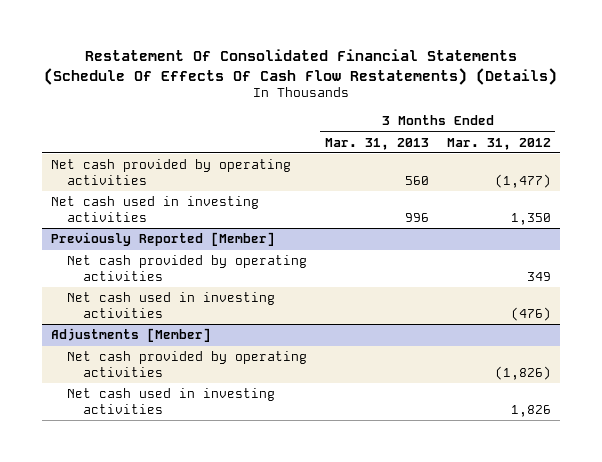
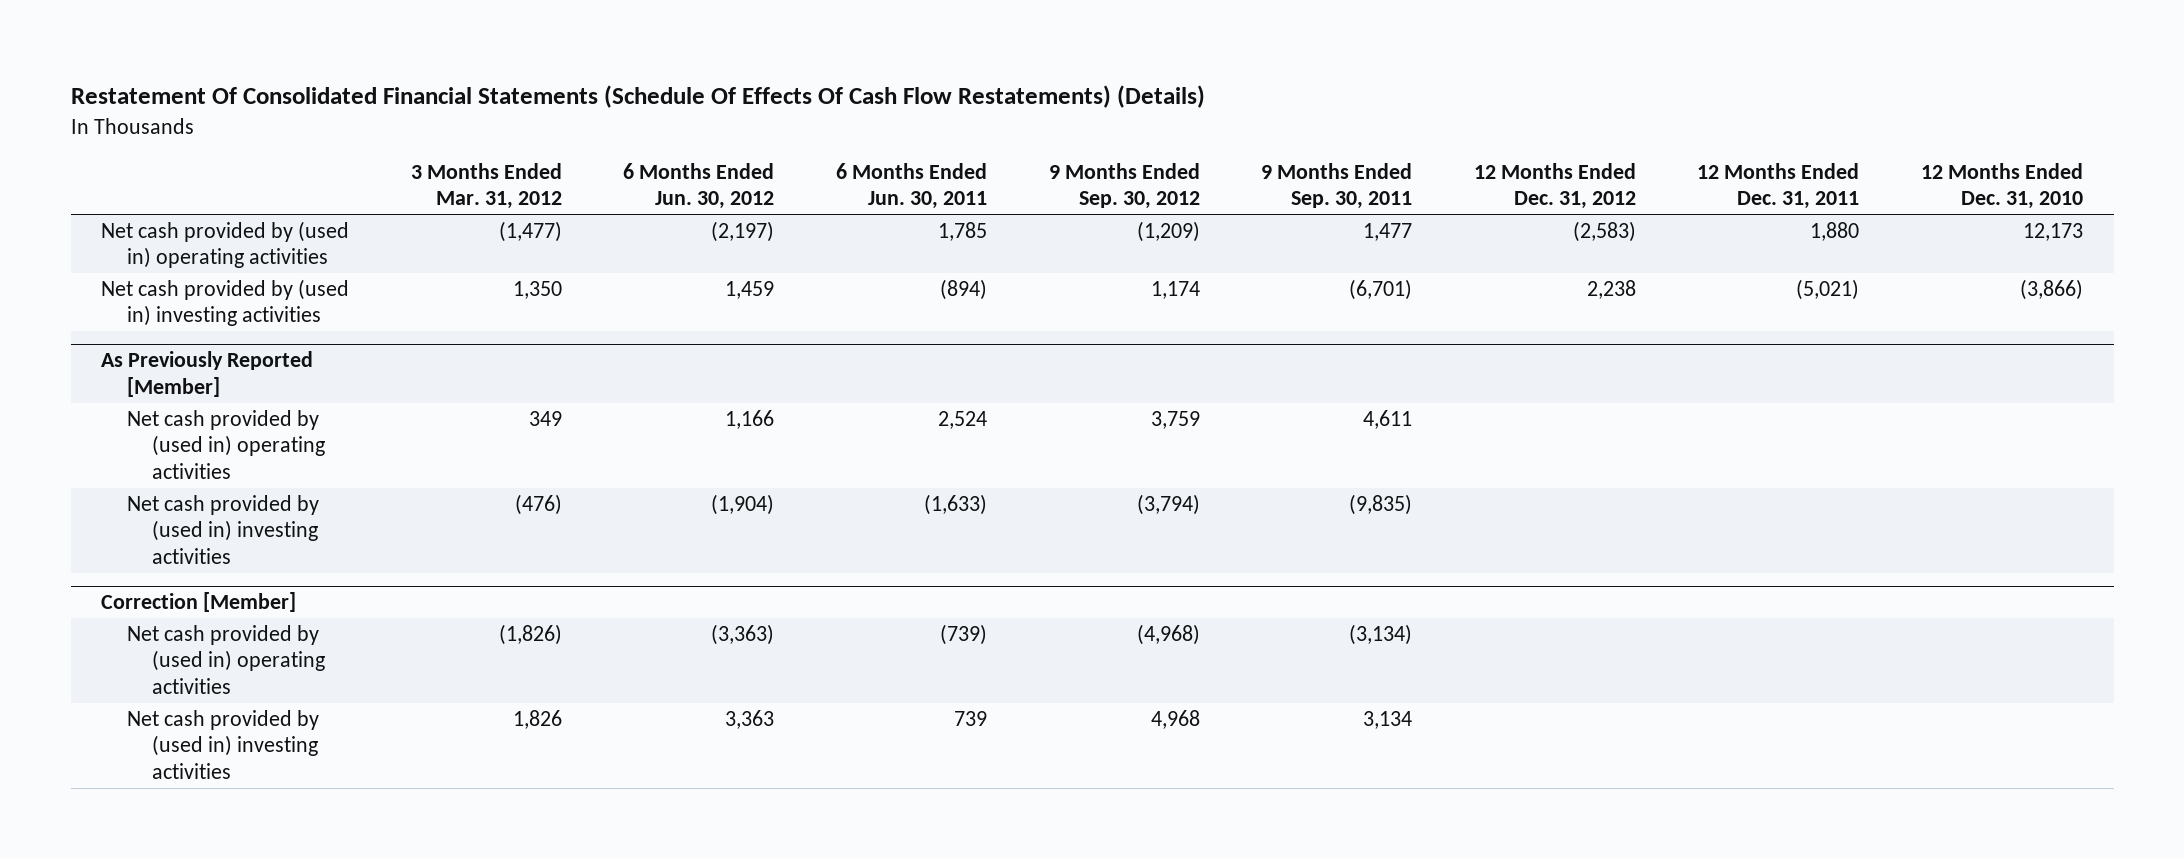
- | 3 Months Ended Mar. 31, 2013 | 3 Months Ended Mar. 31, 2012
+ | 3 Months Ended Mar. 31, 2012 | 6 Months Ended Jun. 30, 2012 | 6 Months Ended Jun. 30, 2011 | 9 Months Ended Sep. 30, 2012 | 9 Months Ended Sep. 30, 2011 | 12 Months Ended Dec. 31, 2012 | 12 Months Ended Dec. 31, 2011 | 12 Months Ended Dec. 31, 2010
- Net cash provided by operating activities | 560 | (1,477)
- Net cash used in investing activities | 996 | 1,350
- Previously Reported [Member]
- Net cash provided by operating activities | | 349
- Net cash used in investing activities | | (476)
- Adjustments [Member]
- Net cash provided by operating activities | | (1,826)
- Net cash used in investing activities | | 1,826
+ Net cash provided by (used in) operating activities | (1,477) | (2,197) | 1,785 | (1,209) | 1,477 | (2,583) | 1,880 | 12,173
+ Net cash provided by (used in) investing activities | 1,350 | 1,459 | (894) | 1,174 | (6,701) | 2,238 | (5,021) | (3,866)
+ As Previously Reported [Member]
+ Net cash provided by (used in) operating activities | 349 | 1,166 | 2,524 | 3,759 | 4,611 | | |
+ Net cash provided by (used in) investing activities | (476) | (1,904) | (1,633) | (3,794) | (9,835) | | |
+ Correction [Member]
+ Net cash provided by (used in) operating activities | (1,826) | (3,363) | (739) | (4,968) | (3,134) | | |
+ Net cash provided by (used in) investing activities | 1,826 | 3,363 | 739 | 4,968 | 3,134 | | |

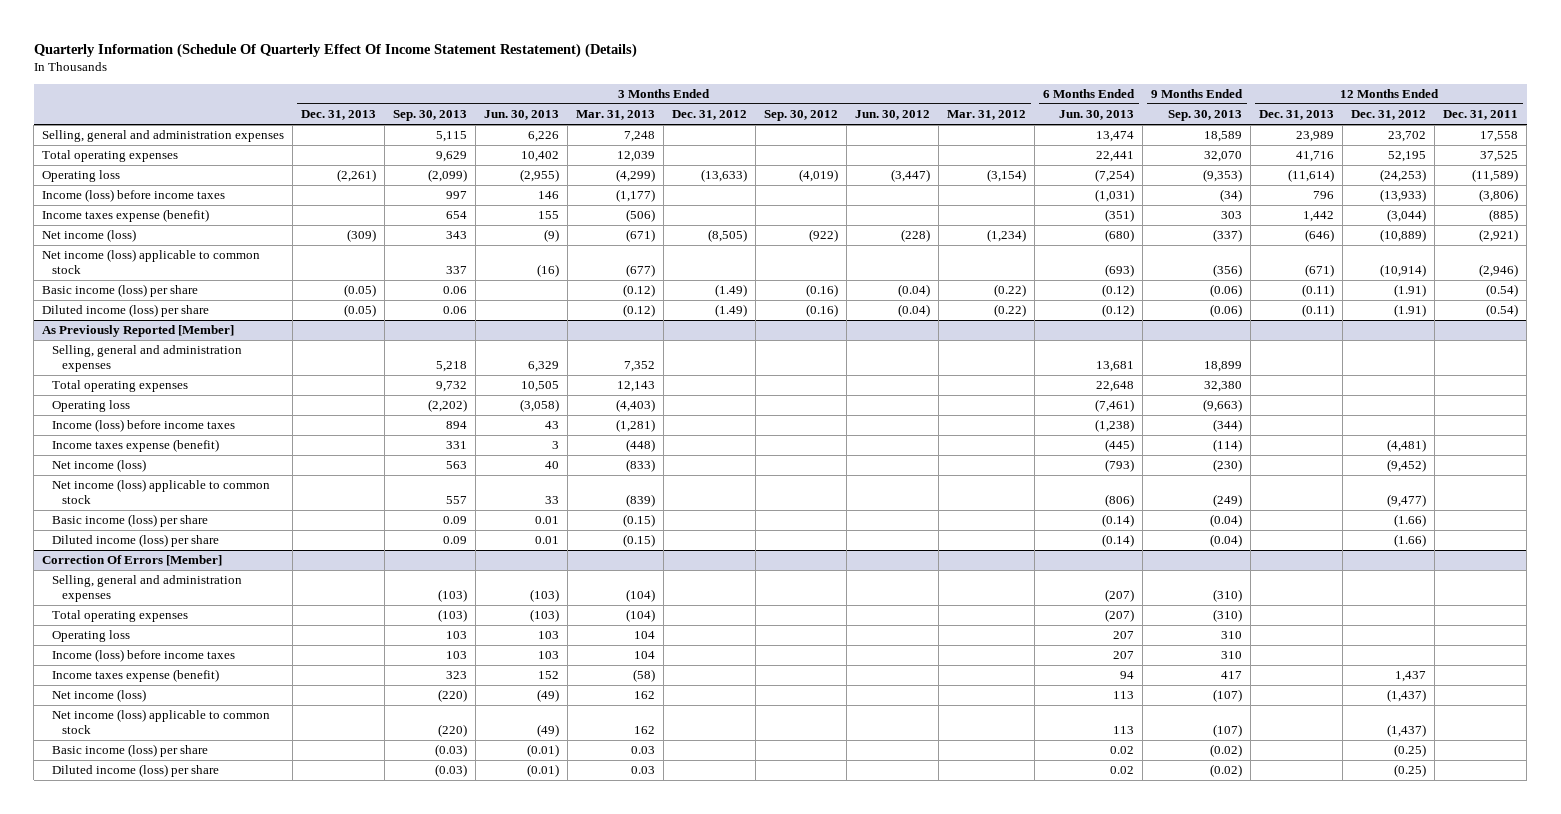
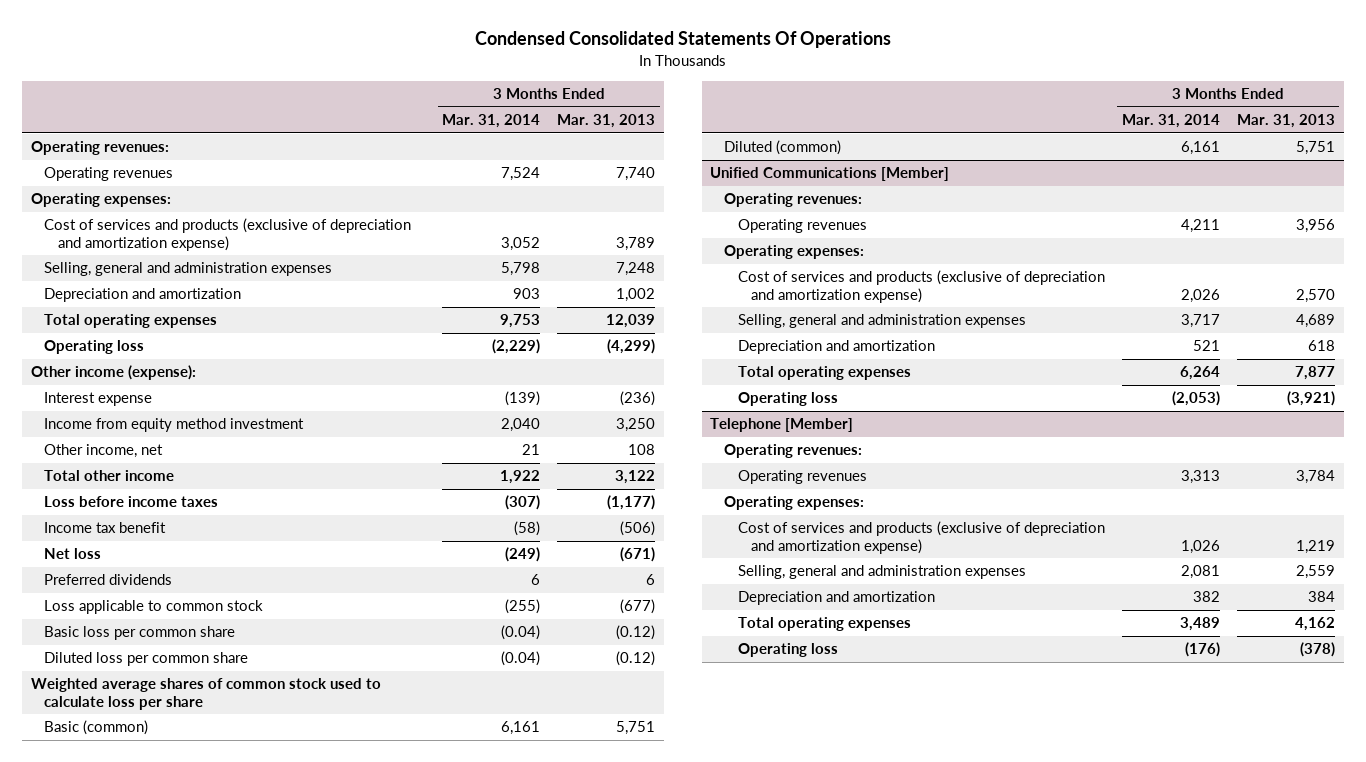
- Quarterly Information (Schedule Of Quarterly Effect Of Income Statement Restatement) (Details)
+ Condensed Consolidated Statements Of Operations
- | 3 Months Ended Dec. 31, 2013 | 3 Months Ended Sep. 30, 2013 | 3 Months Ended Jun. 30, 2013 | 3 Months Ended Mar. 31, 2013 | 3 Months Ended Dec. 31, 2012 | 3 Months Ended Sep. 30, 2012 | 3 Months Ended Jun. 30, 2012 | 3 Months Ended Mar. 31, 2012 | 6 Months Ended Jun. 30, 2013 | 9 Months Ended Sep. 30, 2013 | 12 Months Ended Dec. 31, 2013 | 12 Months Ended Dec. 31, 2012 | 12 Months Ended Dec. 31, 2011
+ | 3 Months Ended Mar. 31, 2014 | 3 Months Ended Mar. 31, 2013
+ Operating revenues:
+ Operating revenues | 7,524 | 7,740
+ Operating expenses:
+ Cost of services and products (exclusive of depreciation and amortization expense) | 3,052 | 3,789
+ Depreciation and amortization | 903 | 1,002
- Income (loss) before income taxes | | 997 | 146 | (1,177) | | | | | (1,031) | (34) | 796 | (13,933) | (3,806)
- Income taxes expense (benefit) | | 654 | 155 | (506) | | | | | (351) | 303 | 1,442 | (3,044) | (885)
- Net income (loss) | (309) | 343 | (9) | (671) | (8,505) | (922) | (228) | (1,234) | (680) | (337) | (646) | (10,889) | (2,921)
- Net income (loss) applicable to common stock | | 337 | (16) | (677) | | | | | (693) | (356) | (671) | (10,914) | (2,946)
- Basic income (loss) per share | (0.05) | 0.06 | | (0.12) | (1.49) | (0.16) | (0.04) | (0.22) | (0.12) | (0.06) | (0.11) | (1.91) | (0.54)
- Diluted income (loss) per share | (0.05) | 0.06 | | (0.12) | (1.49) | (0.16) | (0.04) | (0.22) | (0.12) | (0.06) | (0.11) | (1.91) | (0.54)
- As Previously Reported [Member]
- Selling, general and administration expenses | | 5,218 | 6,329 | 7,352 | | | | | 13,681 | 18,899 | | |
- Total operating expenses | | 9,732 | 10,505 | 12,143 | | | | | 22,648 | 32,380 | | |
- Operating loss | | (2,202) | (3,058) | (4,403) | | | | | (7,461) | (9,663) | | |
- Income (loss) before income taxes | | 894 | 43 | (1,281) | | | | | (1,238) | (344) | | |
- Income taxes expense (benefit) | | 331 | 3 | (448) | | | | | (445) | (114) | | (4,481) |
- Net income (loss) | | 563 | 40 | (833) | | | | | (793) | (230) | | (9,452) |
- Net income (loss) applicable to common stock | | 557 | 33 | (839) | | | | | (806) | (249) | | (9,477) |
- Basic income (loss) per share | | 0.09 | 0.01 | (0.15) | | | | | (0.14) | (0.04) | | (1.66) |
- Diluted income (loss) per share | | 0.09 | 0.01 | (0.15) | | | | | (0.14) | (0.04) | | (1.66) |
- Correction Of Errors [Member]
- Selling, general and administration expenses | | (103) | (103) | (104) | | | | | (207) | (310) | | |
- Total operating expenses | | (103) | (103) | (104) | | | | | (207) | (310) | | |
- Operating loss | | 103 | 103 | 104 | | | | | 207 | 310 | | |
- Income (loss) before income taxes | | 103 | 103 | 104 | | | | | 207 | 310 | | |
- Income taxes expense (benefit) | | 323 | 152 | (58) | | | | | 94 | 417 | | 1,437 |
- Net income (loss) | | (220) | (49) | 162 | | | | | 113 | (107) | | (1,437) |
- Net income (loss) applicable to common stock | | (220) | (49) | 162 | | | | | 113 | (107) | | (1,437) |
- Basic income (loss) per share | | (0.03) | (0.01) | 0.03 | | | | | 0.02 | (0.02) | | (0.25) |
- Diluted income (loss) per share | | (0.03) | (0.01) | 0.03 | | | | | 0.02 | (0.02) | | (0.25) |
+ Other income (expense):
+ Interest expense | (139) | (236)
+ Income from equity method investment | 2,040 | 3,250
+ Other income, net | 21 | 108
+ Total other income | 1,922 | 3,122
+ Loss before income taxes | (307) | (1,177)
+ Income tax benefit | (58) | (506)
+ Net loss | (249) | (671)
+ Preferred dividends | 6 | 6
+ Loss applicable to common stock | (255) | (677)
+ Basic loss per common share | (0.04) | (0.12)
+ Diluted loss per common share | (0.04) | (0.12)
+ Weighted average shares of common stock used to calculate loss per share
+ Basic (common) | 6,161 | 5,751
+ Diluted (common) | 6,161 | 5,751
+ Unified Communications [Member]
+ Operating revenues:
+ Operating revenues | 4,211 | 3,956
+ Operating expenses:
+ Cost of services and products (exclusive of depreciation and amortization expense) | 2,026 | 2,570
+ Selling, general and administration expenses | 3,717 | 4,689
+ Depreciation and amortization | 521 | 618
+ Total operating expenses | 6,264 | 7,877
+ Operating loss | (2,053) | (3,921)
+ Telephone [Member]
+ Operating revenues:
+ Operating revenues | 3,313 | 3,784
+ Operating expenses:
+ Cost of services and products (exclusive of depreciation and amortization expense) | 1,026 | 1,219
+ Selling, general and administration expenses | 2,081 | 2,559
+ Depreciation and amortization | 382 | 384
+ Total operating expenses | 3,489 | 4,162
+ Operating loss | (176) | (378)

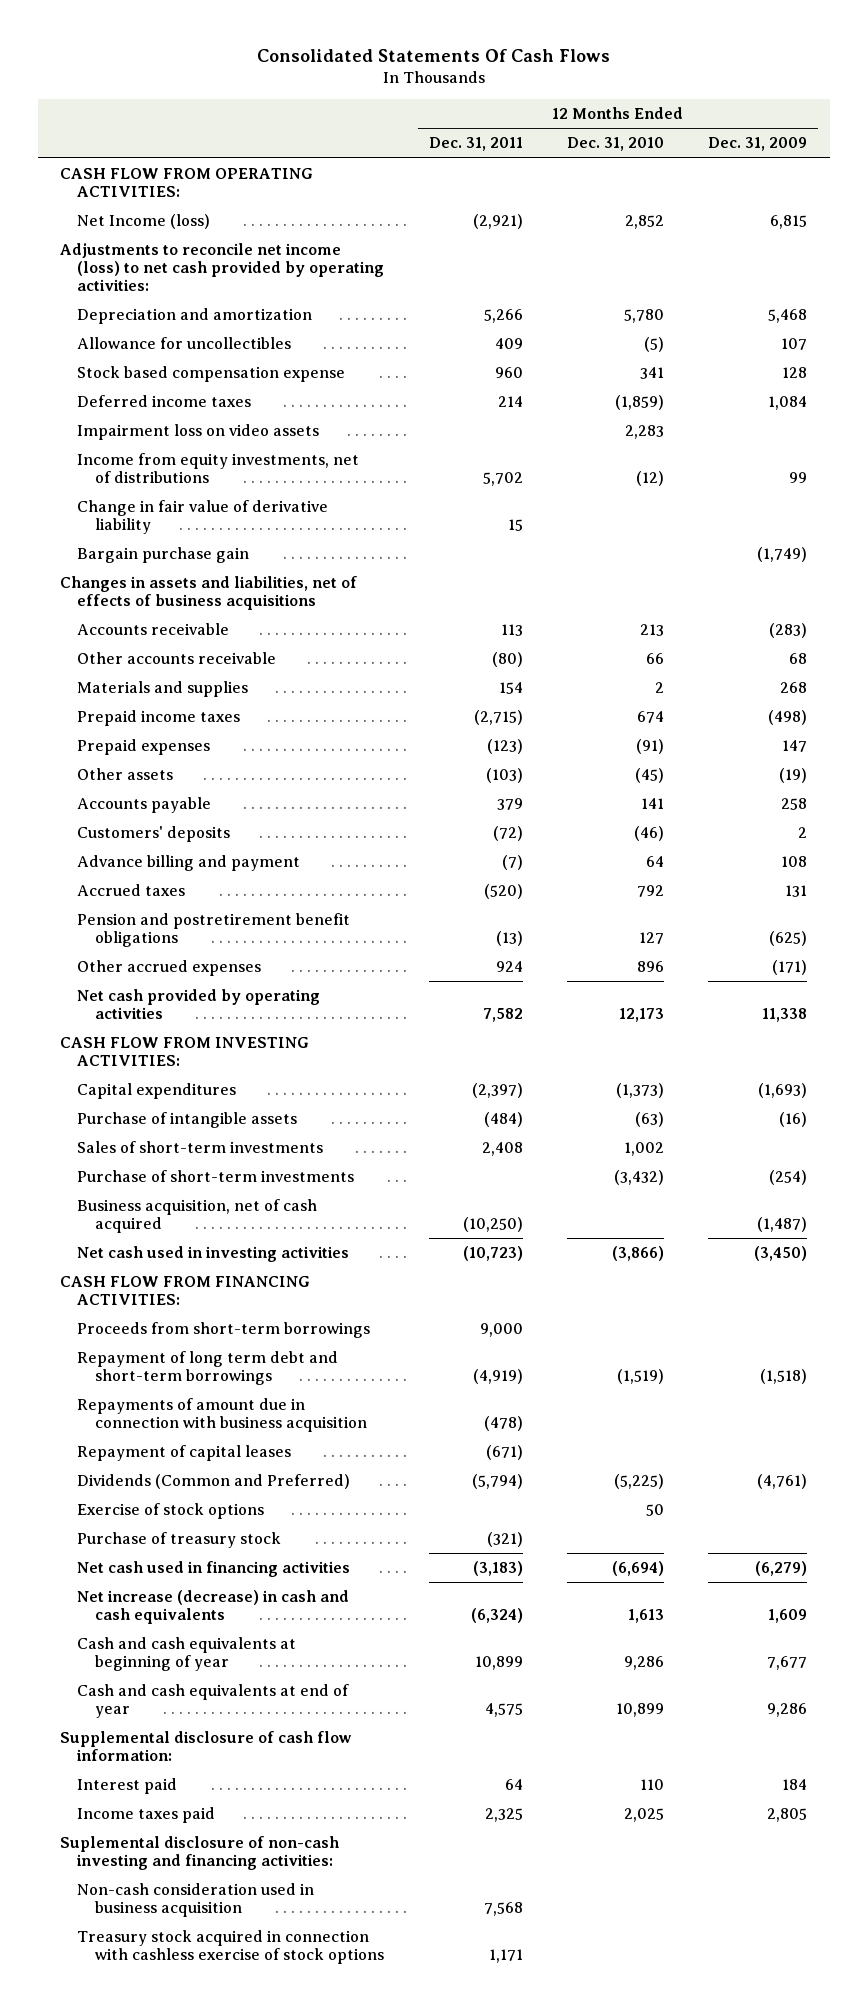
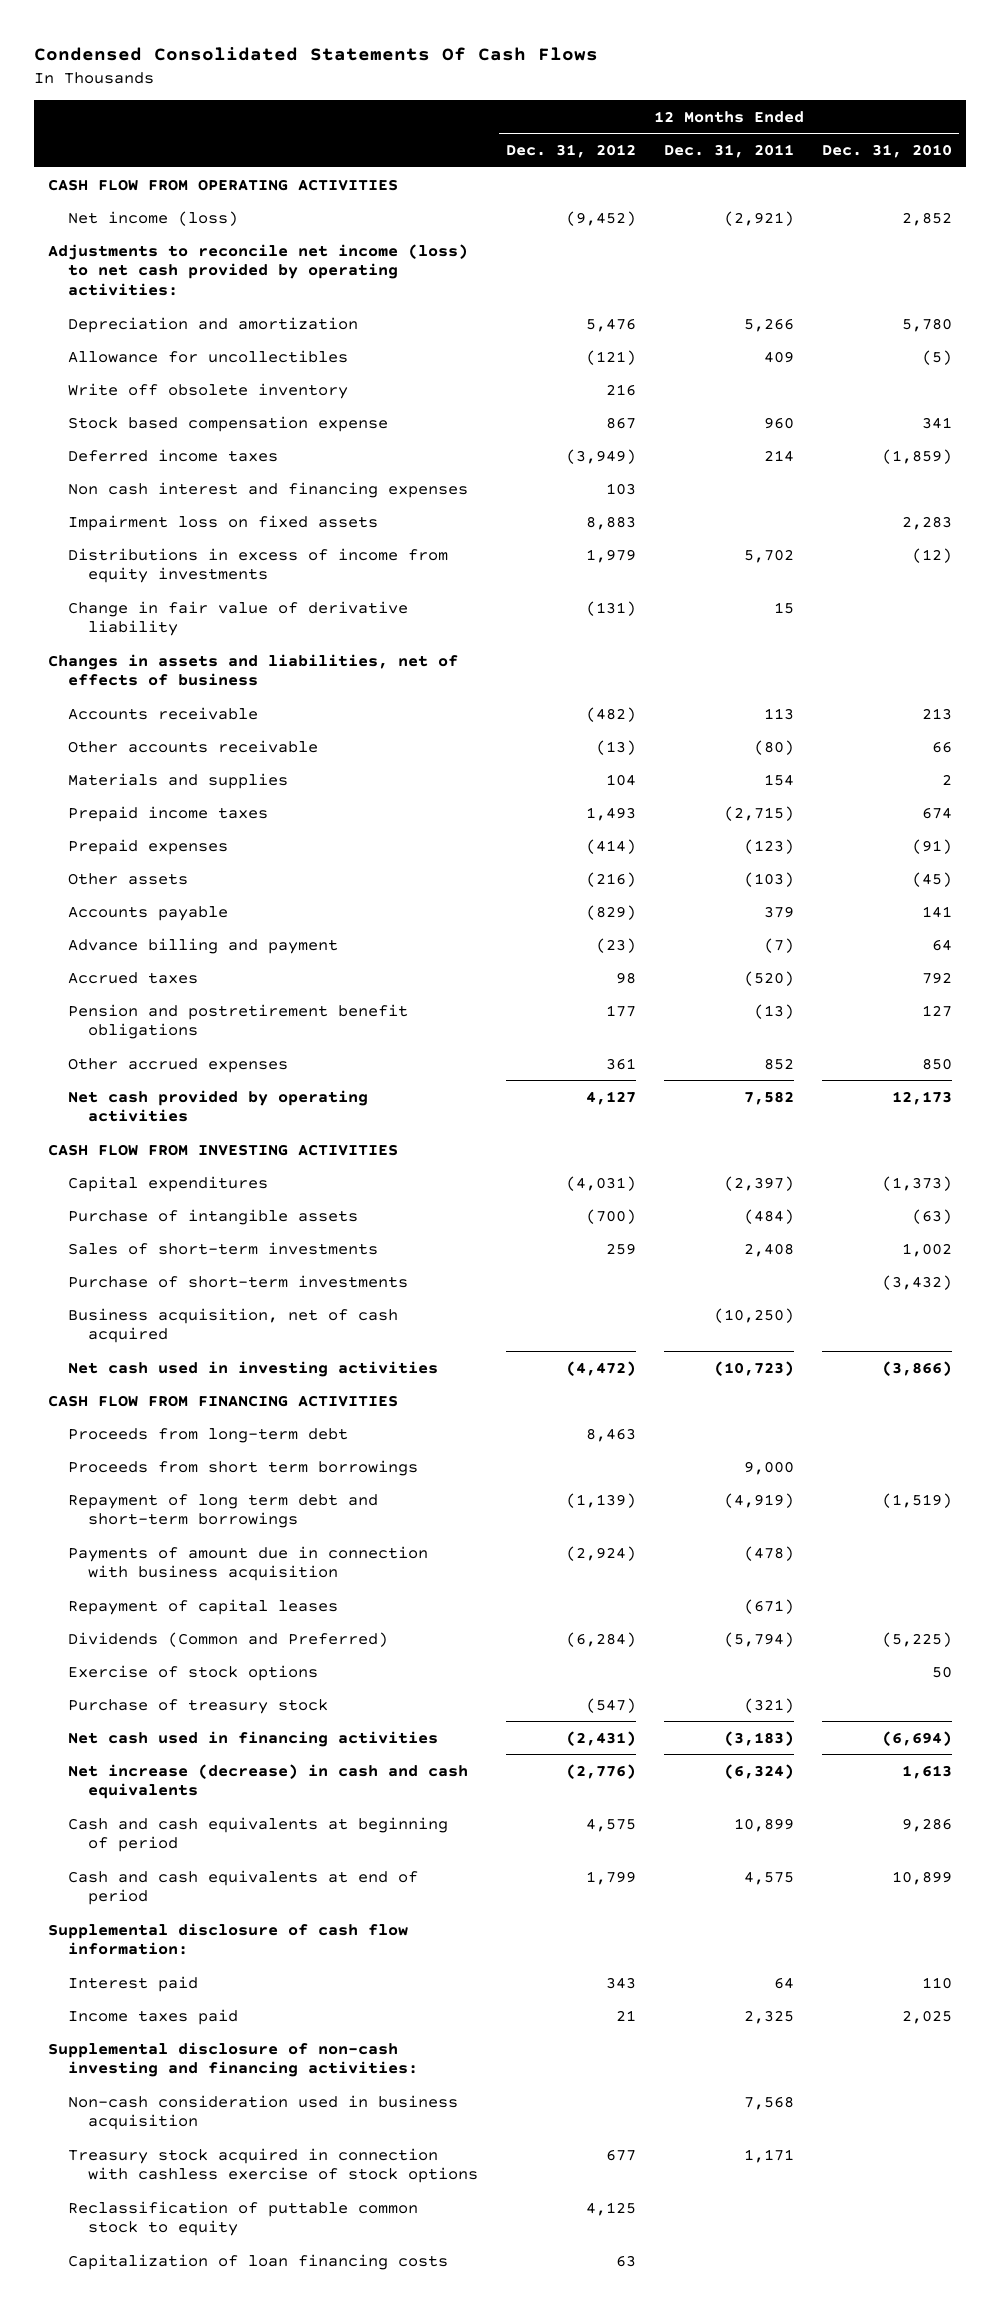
- Consolidated Statements Of Cash Flows
+ Condensed Consolidated Statements Of Cash Flows
- | 12 Months Ended Dec. 31, 2011 | 12 Months Ended Dec. 31, 2010 | 12 Months Ended Dec. 31, 2009
+ | 12 Months Ended Dec. 31, 2012 | 12 Months Ended Dec. 31, 2011 | 12 Months Ended Dec. 31, 2010
- CASH FLOW FROM OPERATING ACTIVITIES:
- Net Income (loss) | (2,921) | 2,852 | 6,815
+ CASH FLOW FROM OPERATING ACTIVITIES
+ Net income (loss) | (9,452) | (2,921) | 2,852
+ Write off obsolete inventory | 216 | |
- Impairment loss on video assets | | 2,283 |
- Income from equity investments, net of distributions | 5,702 | (12) | 99
+ Non cash interest and financing expenses | 103 | |
+ Impairment loss on fixed assets | 8,883 | | 2,283
+ Distributions in excess of income from equity investments | 1,979 | 5,702 | (12)
- Bargain purchase gain | | | (1,749)
- Changes in assets and liabilities, net of effects of business acquisitions
+ Changes in assets and liabilities, net of effects of business
- Customers' deposits | (72) | (46) | 2
- Other accrued expenses | 924 | 896 | (171)
+ Other accrued expenses | 361 | 852 | 850
- CASH FLOW FROM INVESTING ACTIVITIES:
+ CASH FLOW FROM INVESTING ACTIVITIES
- CASH FLOW FROM FINANCING ACTIVITIES:
- Proceeds from short-term borrowings | 9,000 | |
+ CASH FLOW FROM FINANCING ACTIVITIES
+ Proceeds from long-term debt | 8,463 | |
+ Proceeds from short term borrowings | | 9,000 |
- Repayments of amount due in connection with business acquisition | (478) | |
+ Payments of amount due in connection with business acquisition | (2,924) | (478) |
- Cash and cash equivalents at beginning of year | 10,899 | 9,286 | 7,677
- Cash and cash equivalents at end of year | 4,575 | 10,899 | 9,286
+ Cash and cash equivalents at beginning of period | 4,575 | 10,899 | 9,286
+ Cash and cash equivalents at end of period | 1,799 | 4,575 | 10,899
- Suplemental disclosure of non-cash investing and financing activities:
+ Supplemental disclosure of non-cash investing and financing activities:
+ Reclassification of puttable common stock to equity | 4,125 | |
+ Capitalization of loan financing costs | 63 | |

